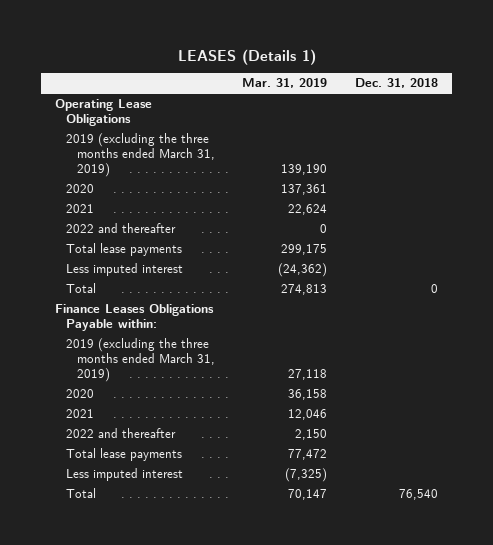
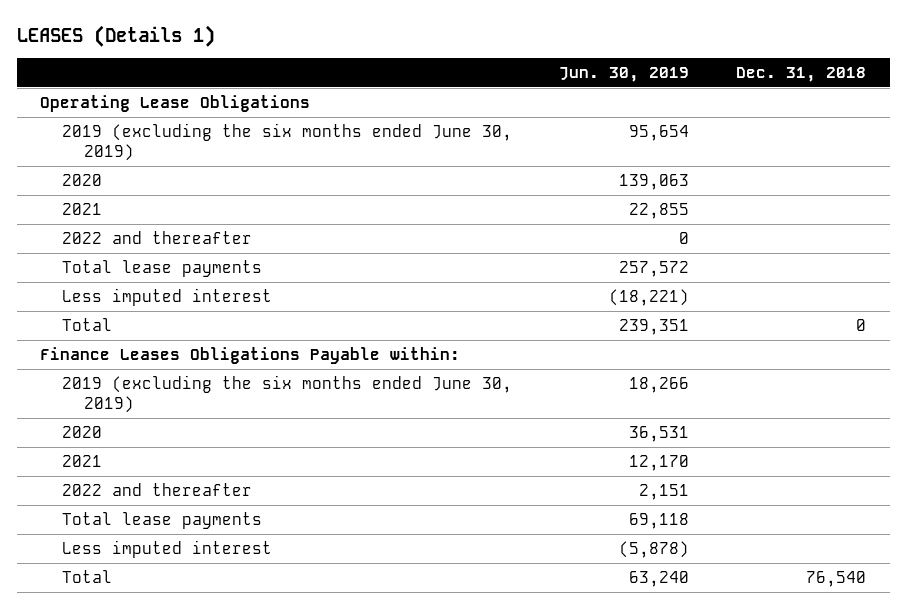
- | Mar. 31, 2019 | Dec. 31, 2018
+ | Jun. 30, 2019 | Dec. 31, 2018
- 2019 (excluding the three months ended March 31, 2019) | 139,190 |
+ 2019 (excluding the six months ended June 30, 2019) | 95,654 |
- 2019 (excluding the three months ended March 31, 2019) | 27,118 |
+ 2019 (excluding the six months ended June 30, 2019) | 18,266 |

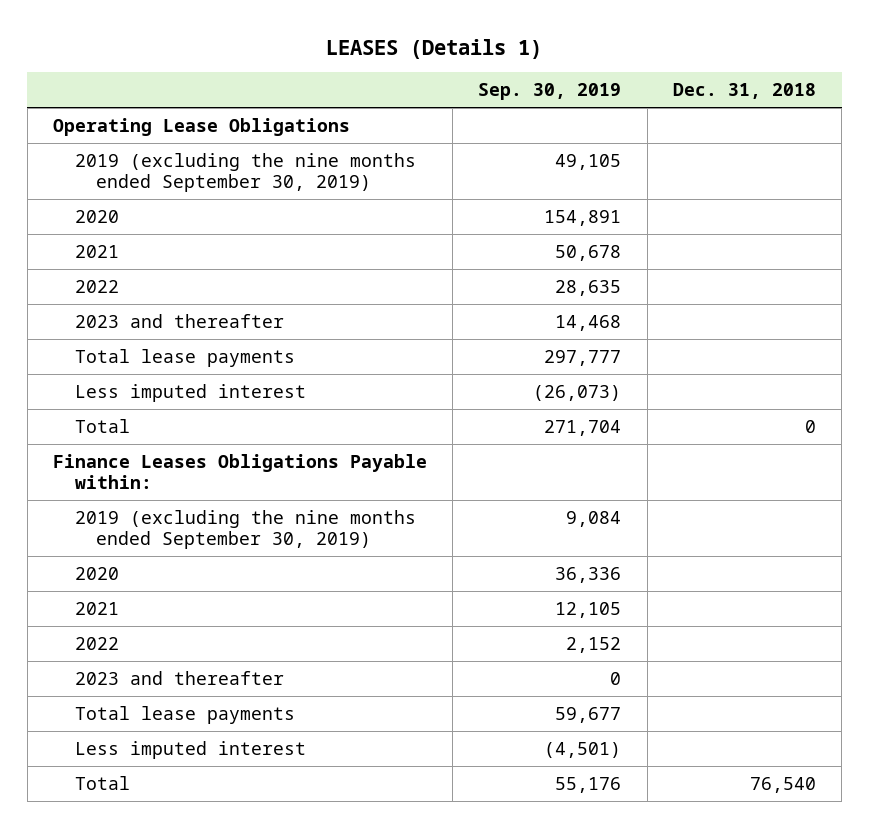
- | Jun. 30, 2019 | Dec. 31, 2018
+ | Sep. 30, 2019 | Dec. 31, 2018
- 2019 (excluding the six months ended June 30, 2019) | 95,654 |
+ 2019 (excluding the nine months ended September 30, 2019) | 49,105 |
- 2022 and thereafter | 0 |
+ 2022 | 28,635 |
+ 2023 and thereafter | 14,468 |
- 2019 (excluding the six months ended June 30, 2019) | 18,266 |
+ 2019 (excluding the nine months ended September 30, 2019) | 9,084 |
- 2022 and thereafter | 2,151 |
+ 2022 | 2,152 |
+ 2023 and thereafter | 0 |

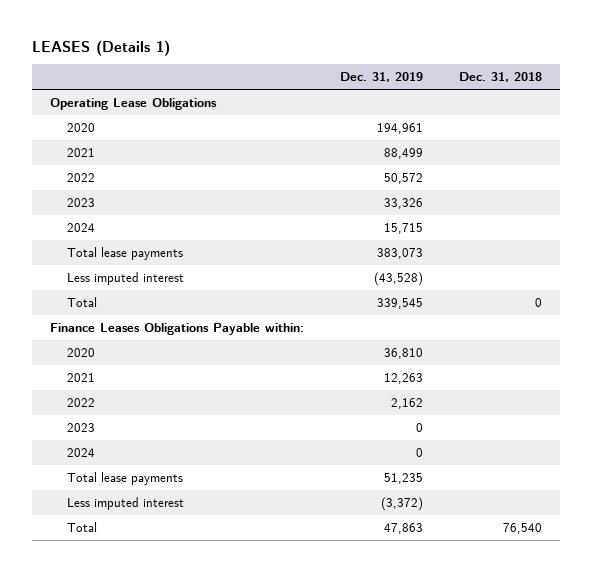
- | Sep. 30, 2019 | Dec. 31, 2018
+ | Dec. 31, 2019 | Dec. 31, 2018
- 2019 (excluding the nine months ended September 30, 2019) | 49,105 |
- 2023 and thereafter | 14,468 |
+ 2023 | 33,326 |
+ 2024 | 15,715 |
- 2019 (excluding the nine months ended September 30, 2019) | 9,084 |
- 2023 and thereafter | 0 |
+ 2023 | 0 |
+ 2024 | 0 |

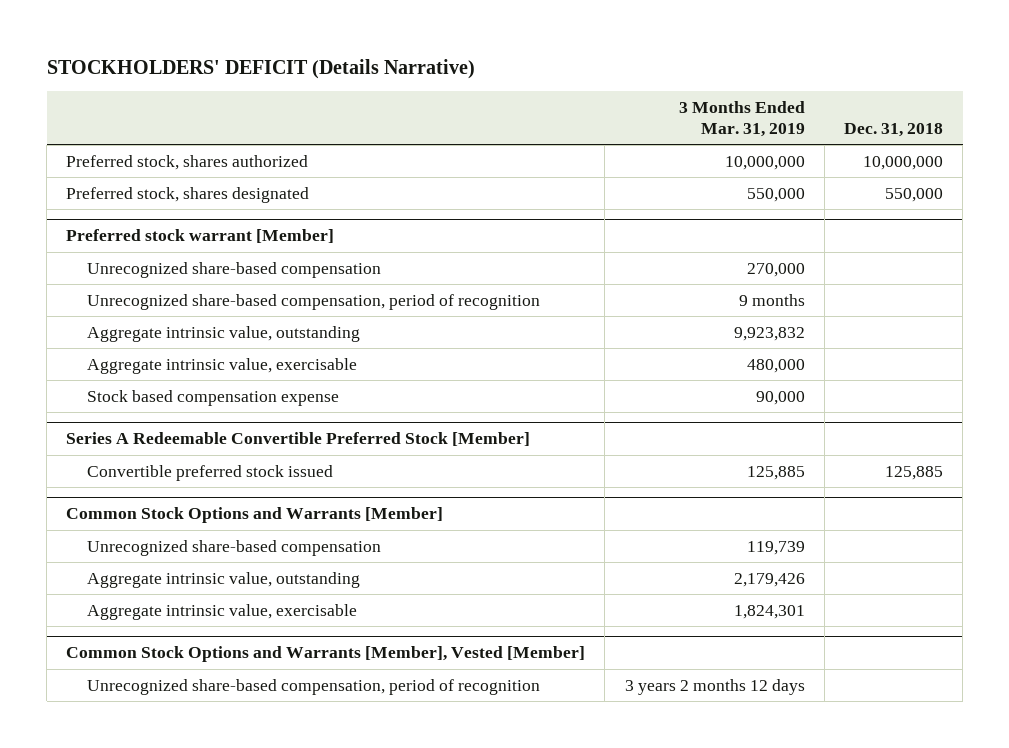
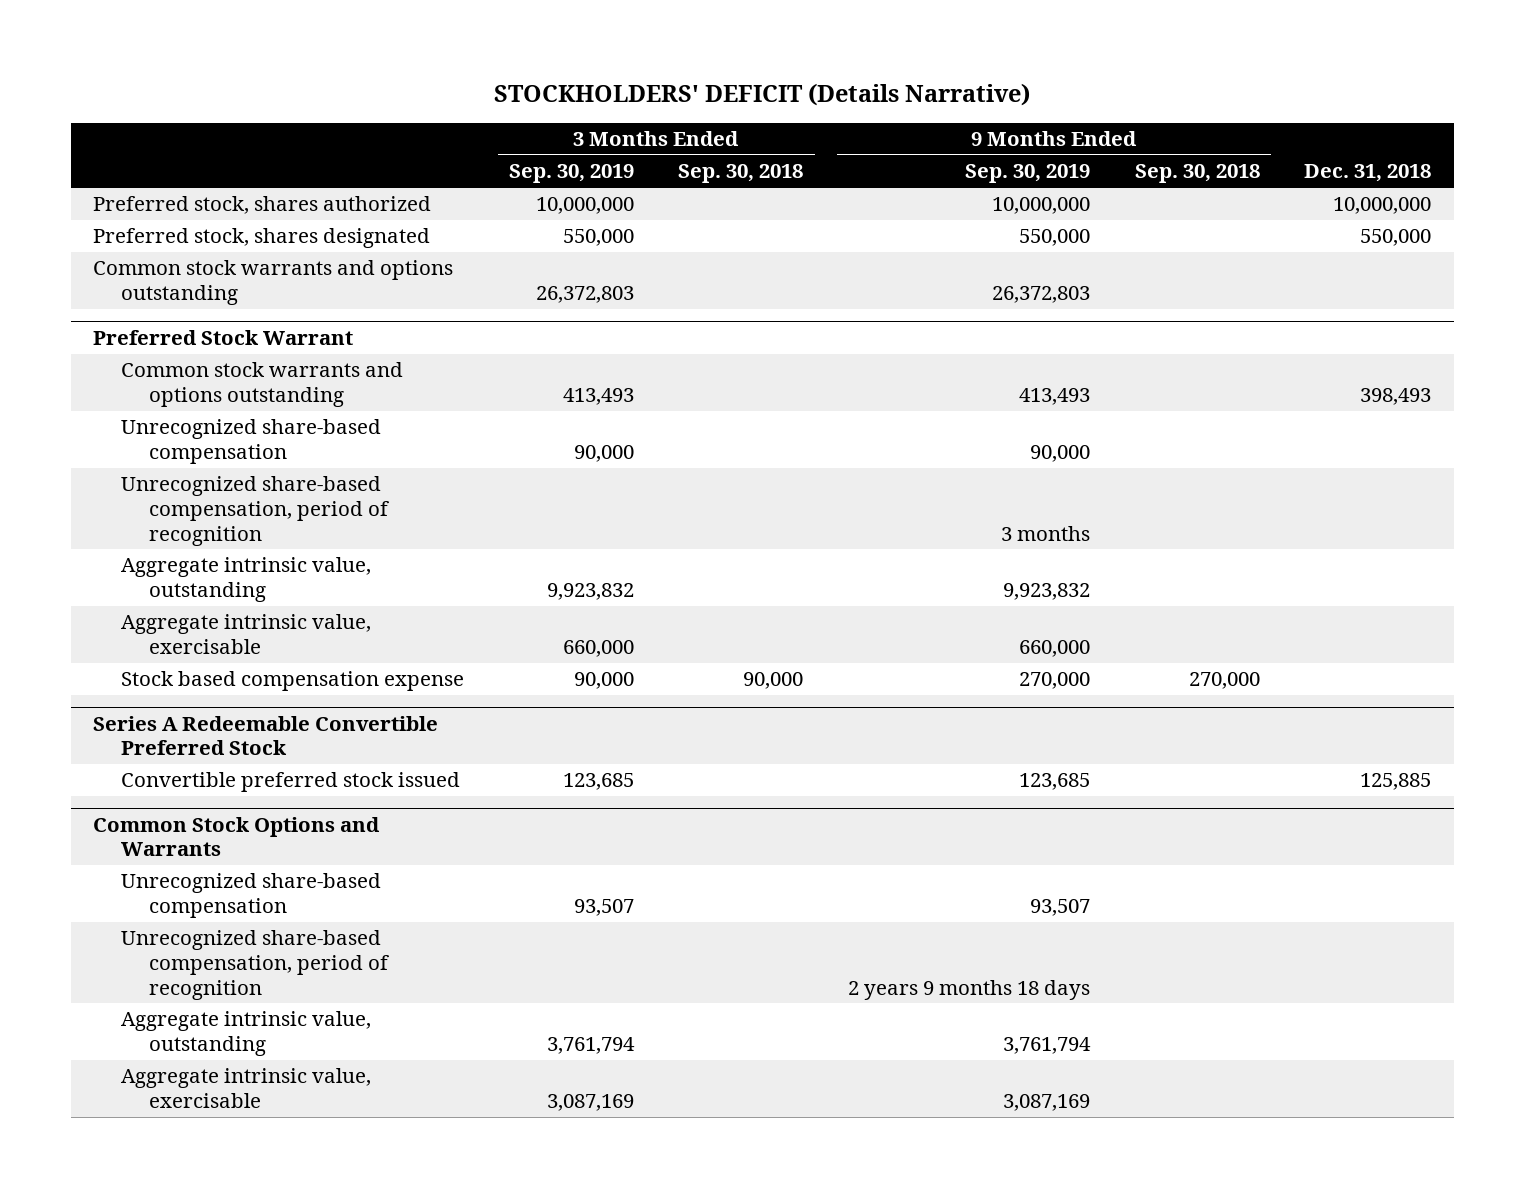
- | 3 Months Ended Mar. 31, 2019 | Dec. 31, 2018
+ | 3 Months Ended Sep. 30, 2019 | 3 Months Ended Sep. 30, 2018 | 9 Months Ended Sep. 30, 2019 | 9 Months Ended Sep. 30, 2018 | Dec. 31, 2018
- Preferred stock warrant [Member]
+ Common stock warrants and options outstanding | 26,372,803 | | 26,372,803 | |
+ Preferred Stock Warrant
+ Common stock warrants and options outstanding | 413,493 | | 413,493 | | 398,493
- Series A Redeemable Convertible Preferred Stock [Member]
+ Series A Redeemable Convertible Preferred Stock
- Common Stock Options and Warrants [Member]
+ Common Stock Options and Warrants
+ Unrecognized share-based compensation, period of recognition | | | 2 years 9 months 18 days | |
- Common Stock Options and Warrants [Member], Vested [Member]
- Unrecognized share-based compensation, period of recognition | 3 years 2 months 12 days |

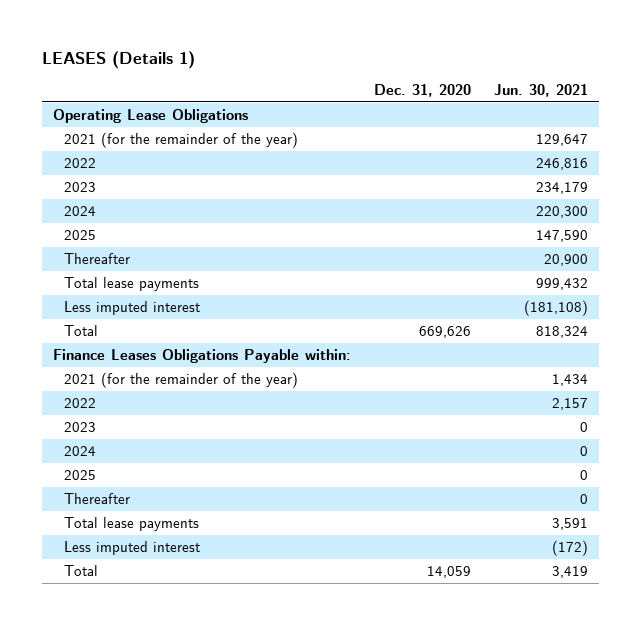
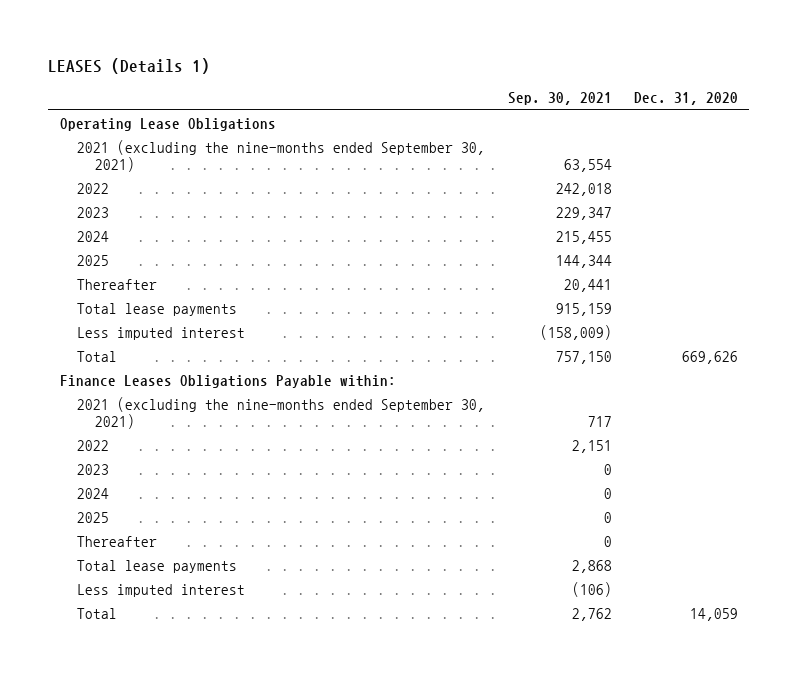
- | Dec. 31, 2020 | Jun. 30, 2021
+ | Sep. 30, 2021 | Dec. 31, 2020
- 2021 (for the remainder of the year) | | 129,647
+ 2021 (excluding the nine-months ended September 30, 2021) | 63,554 |
- 2021 (for the remainder of the year) | | 1,434
+ 2021 (excluding the nine-months ended September 30, 2021) | 717 |

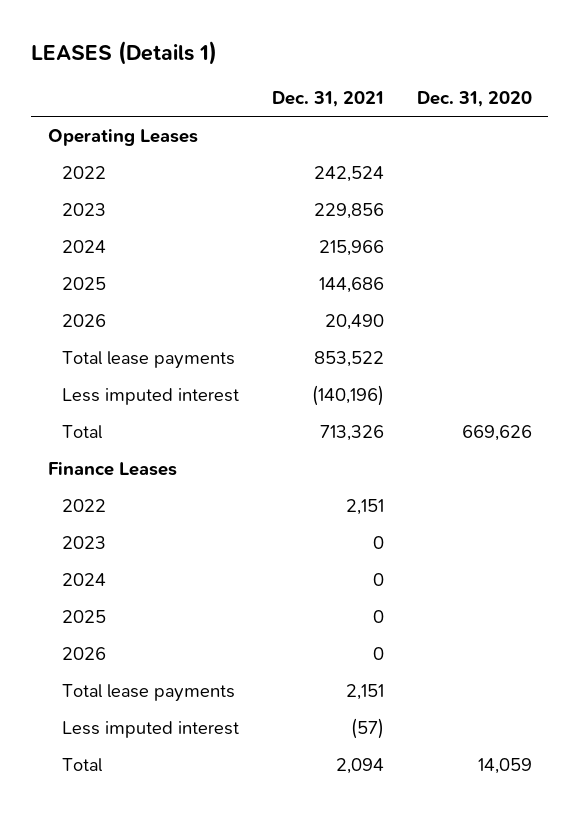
- | Sep. 30, 2021 | Dec. 31, 2020
+ | Dec. 31, 2021 | Dec. 31, 2020
- Operating Lease Obligations
- 2021 (excluding the nine-months ended September 30, 2021) | 63,554 |
+ Operating Leases
- Thereafter | 20,441 |
+ 2026 | 20,490 |
- Finance Leases Obligations Payable within:
- 2021 (excluding the nine-months ended September 30, 2021) | 717 |
+ Finance Leases
- Thereafter | 0 |
+ 2026 | 0 |

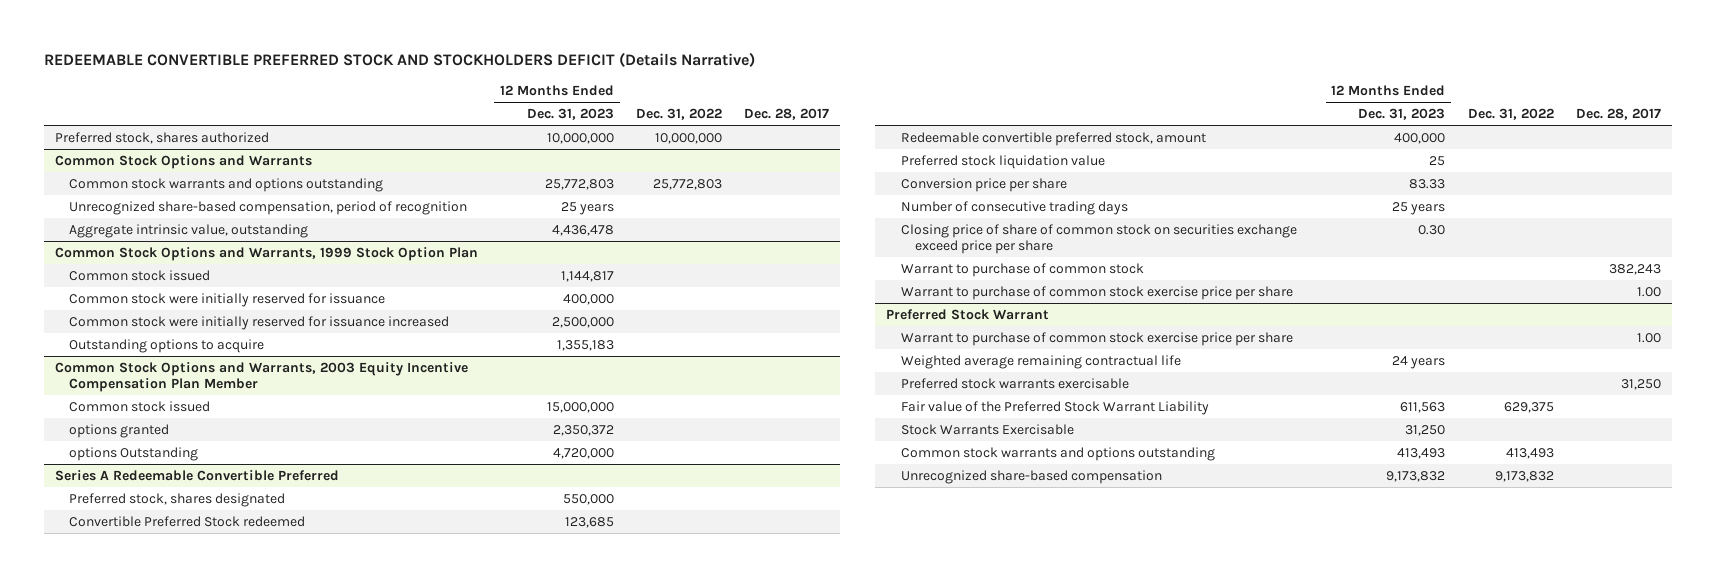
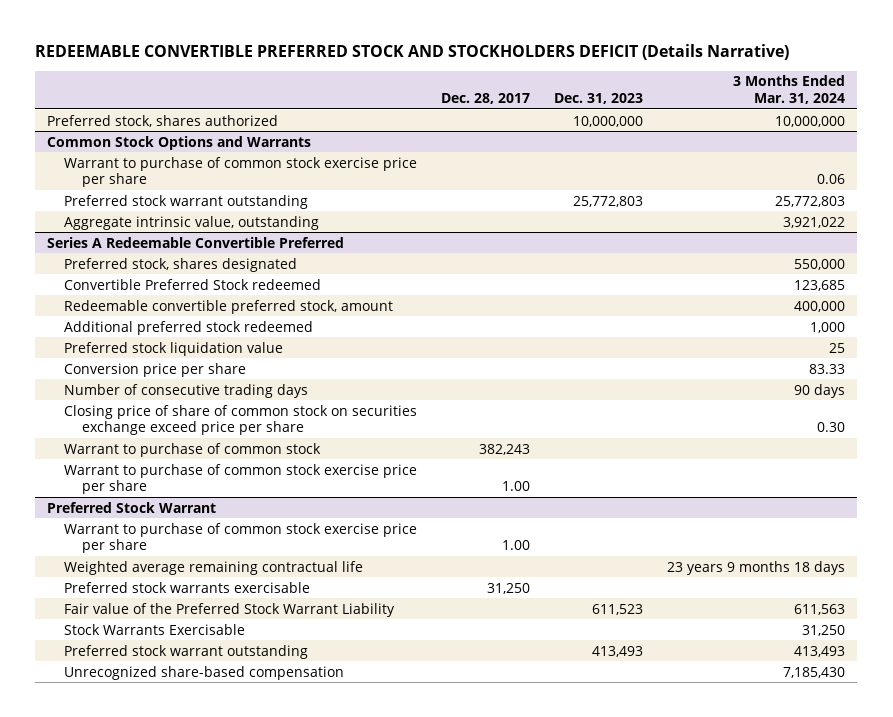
- | 12 Months Ended Dec. 31, 2023 | Dec. 31, 2022 | Dec. 28, 2017
+ | Dec. 28, 2017 | Dec. 31, 2023 | 3 Months Ended Mar. 31, 2024
@ Common Stock Options and Warrants
- Common stock warrants and options outstanding | 25,772,803 | 25,772,803 |
- Unrecognized share-based compensation, period of recognition | 25 years | |
+ Warrant to purchase of common stock exercise price per share | | | 0.06
+ Preferred stock warrant outstanding | | 25,772,803 | 25,772,803
- Common Stock Options and Warrants, 1999 Stock Option Plan
- Common stock issued | 1,144,817 | |
- Common stock were initially reserved for issuance | 400,000 | |
- Common stock were initially reserved for issuance increased | 2,500,000 | |
- Outstanding options to acquire | 1,355,183 | |
- Common Stock Options and Warrants, 2003 Equity Incentive Compensation Plan Member
- Common stock issued | 15,000,000 | |
- options granted | 2,350,372 | |
- options Outstanding | 4,720,000 | |
@ Series A Redeemable Convertible Preferred
+ Additional preferred stock redeemed | | | 1,000
@ Preferred Stock Warrant
- Common stock warrants and options outstanding | 413,493 | 413,493 |
+ Preferred stock warrant outstanding | | 413,493 | 413,493

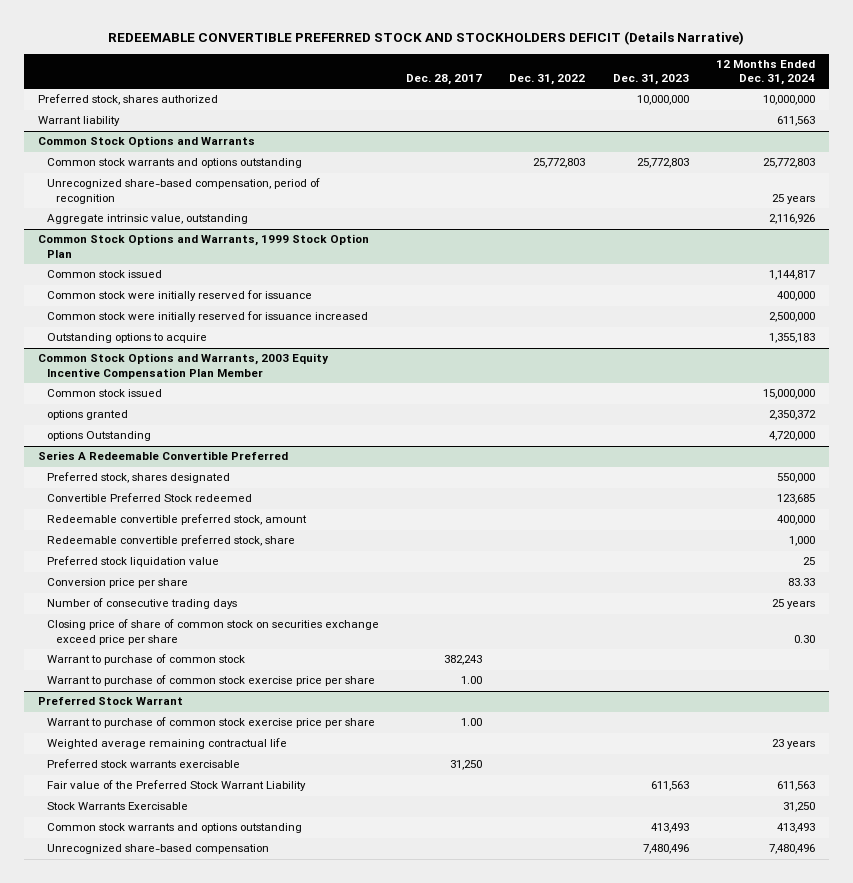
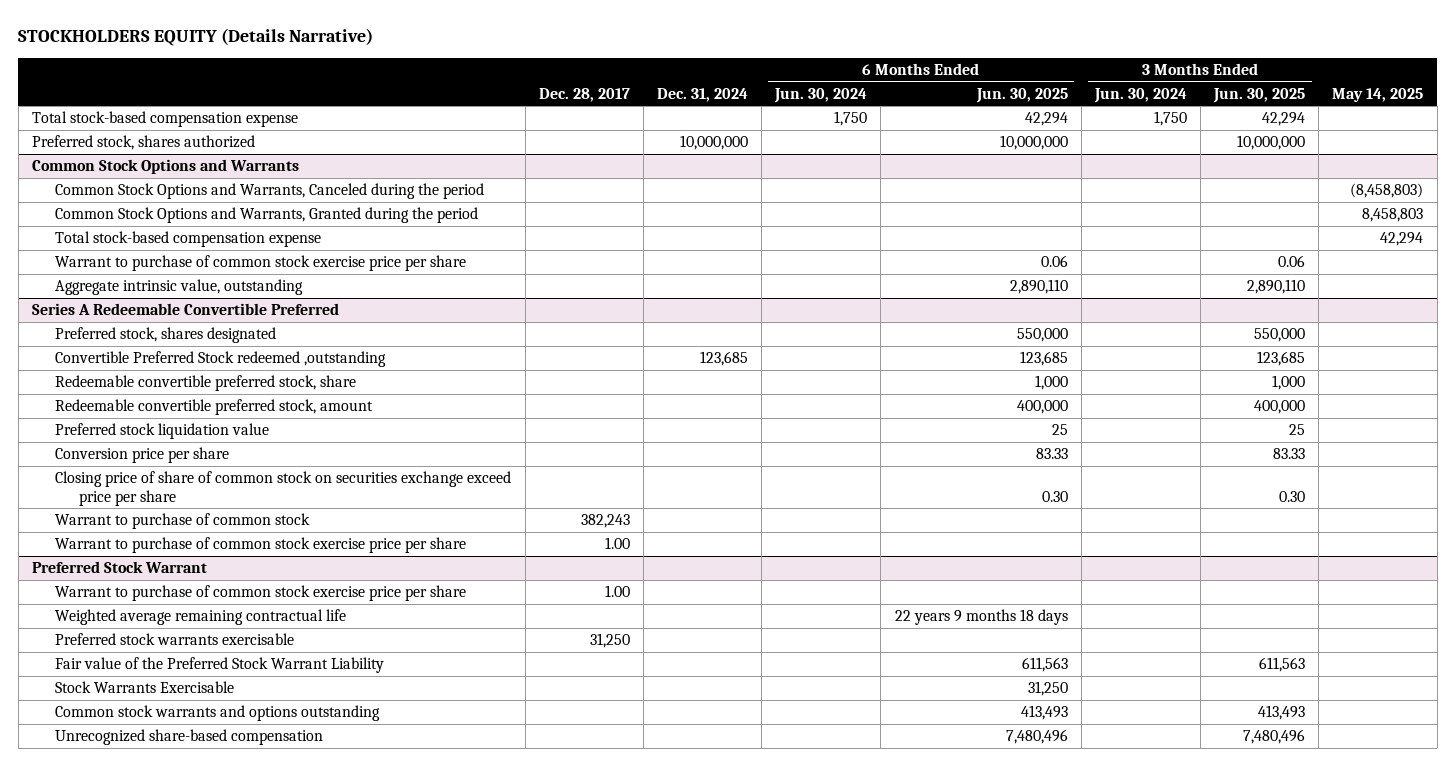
- REDEEMABLE CONVERTIBLE PREFERRED STOCK AND STOCKHOLDERS DEFICIT (Details Narrative)
+ STOCKHOLDERS EQUITY (Details Narrative)
- | Dec. 28, 2017 | Dec. 31, 2022 | Dec. 31, 2023 | 12 Months Ended Dec. 31, 2024
+ | Dec. 28, 2017 | Dec. 31, 2024 | 6 Months Ended Jun. 30, 2024 | 6 Months Ended Jun. 30, 2025 | 3 Months Ended Jun. 30, 2024 | 3 Months Ended Jun. 30, 2025 | May 14, 2025
+ Total stock-based compensation expense | | | 1,750 | 42,294 | 1,750 | 42,294 |
- Warrant liability | | | | 611,563
@ Common Stock Options and Warrants
- Common stock warrants and options outstanding | | 25,772,803 | 25,772,803 | 25,772,803
- Unrecognized share-based compensation, period of recognition | | | | 25 years
+ Common Stock Options and Warrants, Canceled during the period | | | | | | | (8,458,803)
+ Common Stock Options and Warrants, Granted during the period | | | | | | | 8,458,803
+ Total stock-based compensation expense | | | | | | | 42,294
+ Warrant to purchase of common stock exercise price per share | | | | 0.06 | | 0.06 |
- Common Stock Options and Warrants, 1999 Stock Option Plan
- Common stock issued | | | | 1,144,817
- Common stock were initially reserved for issuance | | | | 400,000
- Common stock were initially reserved for issuance increased | | | | 2,500,000
- Outstanding options to acquire | | | | 1,355,183
- Common Stock Options and Warrants, 2003 Equity Incentive Compensation Plan Member
- Common stock issued | | | | 15,000,000
- options granted | | | | 2,350,372
- options Outstanding | | | | 4,720,000
@ Series A Redeemable Convertible Preferred
- Convertible Preferred Stock redeemed | | | | 123,685
+ Convertible Preferred Stock redeemed ,outstanding | | 123,685 | | 123,685 | | 123,685 |
moved down: Redeemable convertible preferred stock, amount | | | | 400,000 | | 400,000 |
- Number of consecutive trading days | | | | 25 years

